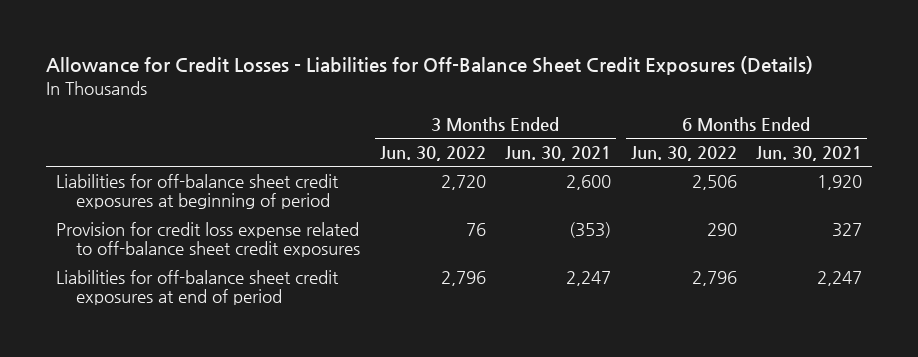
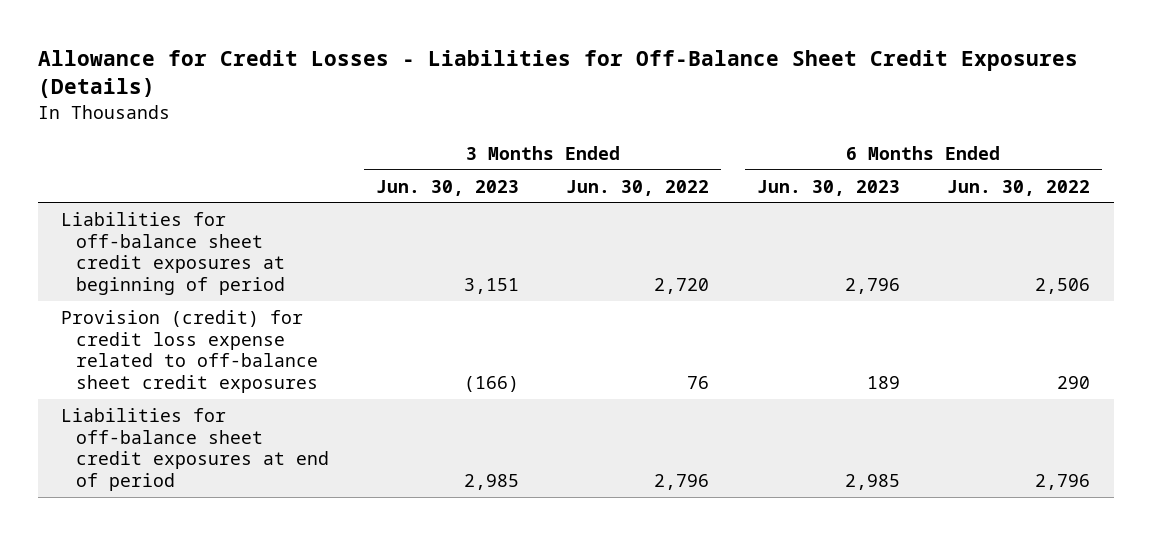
- | 3 Months Ended Jun. 30, 2022 | 3 Months Ended Jun. 30, 2021 | 6 Months Ended Jun. 30, 2022 | 6 Months Ended Jun. 30, 2021
+ | 3 Months Ended Jun. 30, 2023 | 3 Months Ended Jun. 30, 2022 | 6 Months Ended Jun. 30, 2023 | 6 Months Ended Jun. 30, 2022
- Provision for credit loss expense related to off-balance sheet credit exposures | 76 | (353) | 290 | 327
+ Provision (credit) for credit loss expense related to off-balance sheet credit exposures | (166) | 76 | 189 | 290

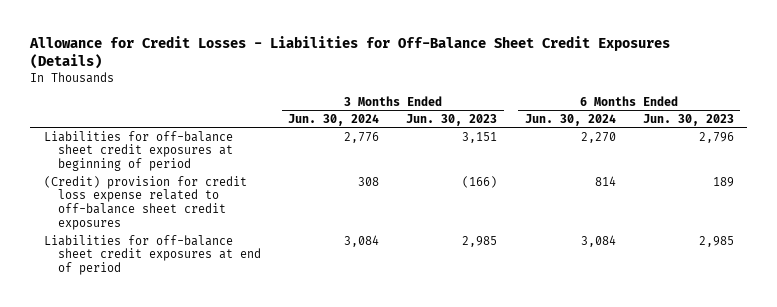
- | 3 Months Ended Jun. 30, 2023 | 3 Months Ended Jun. 30, 2022 | 6 Months Ended Jun. 30, 2023 | 6 Months Ended Jun. 30, 2022
+ | 3 Months Ended Jun. 30, 2024 | 3 Months Ended Jun. 30, 2023 | 6 Months Ended Jun. 30, 2024 | 6 Months Ended Jun. 30, 2023
- Provision (credit) for credit loss expense related to off-balance sheet credit exposures | (166) | 76 | 189 | 290
+ (Credit) provision for credit loss expense related to off-balance sheet credit exposures | 308 | (166) | 814 | 189

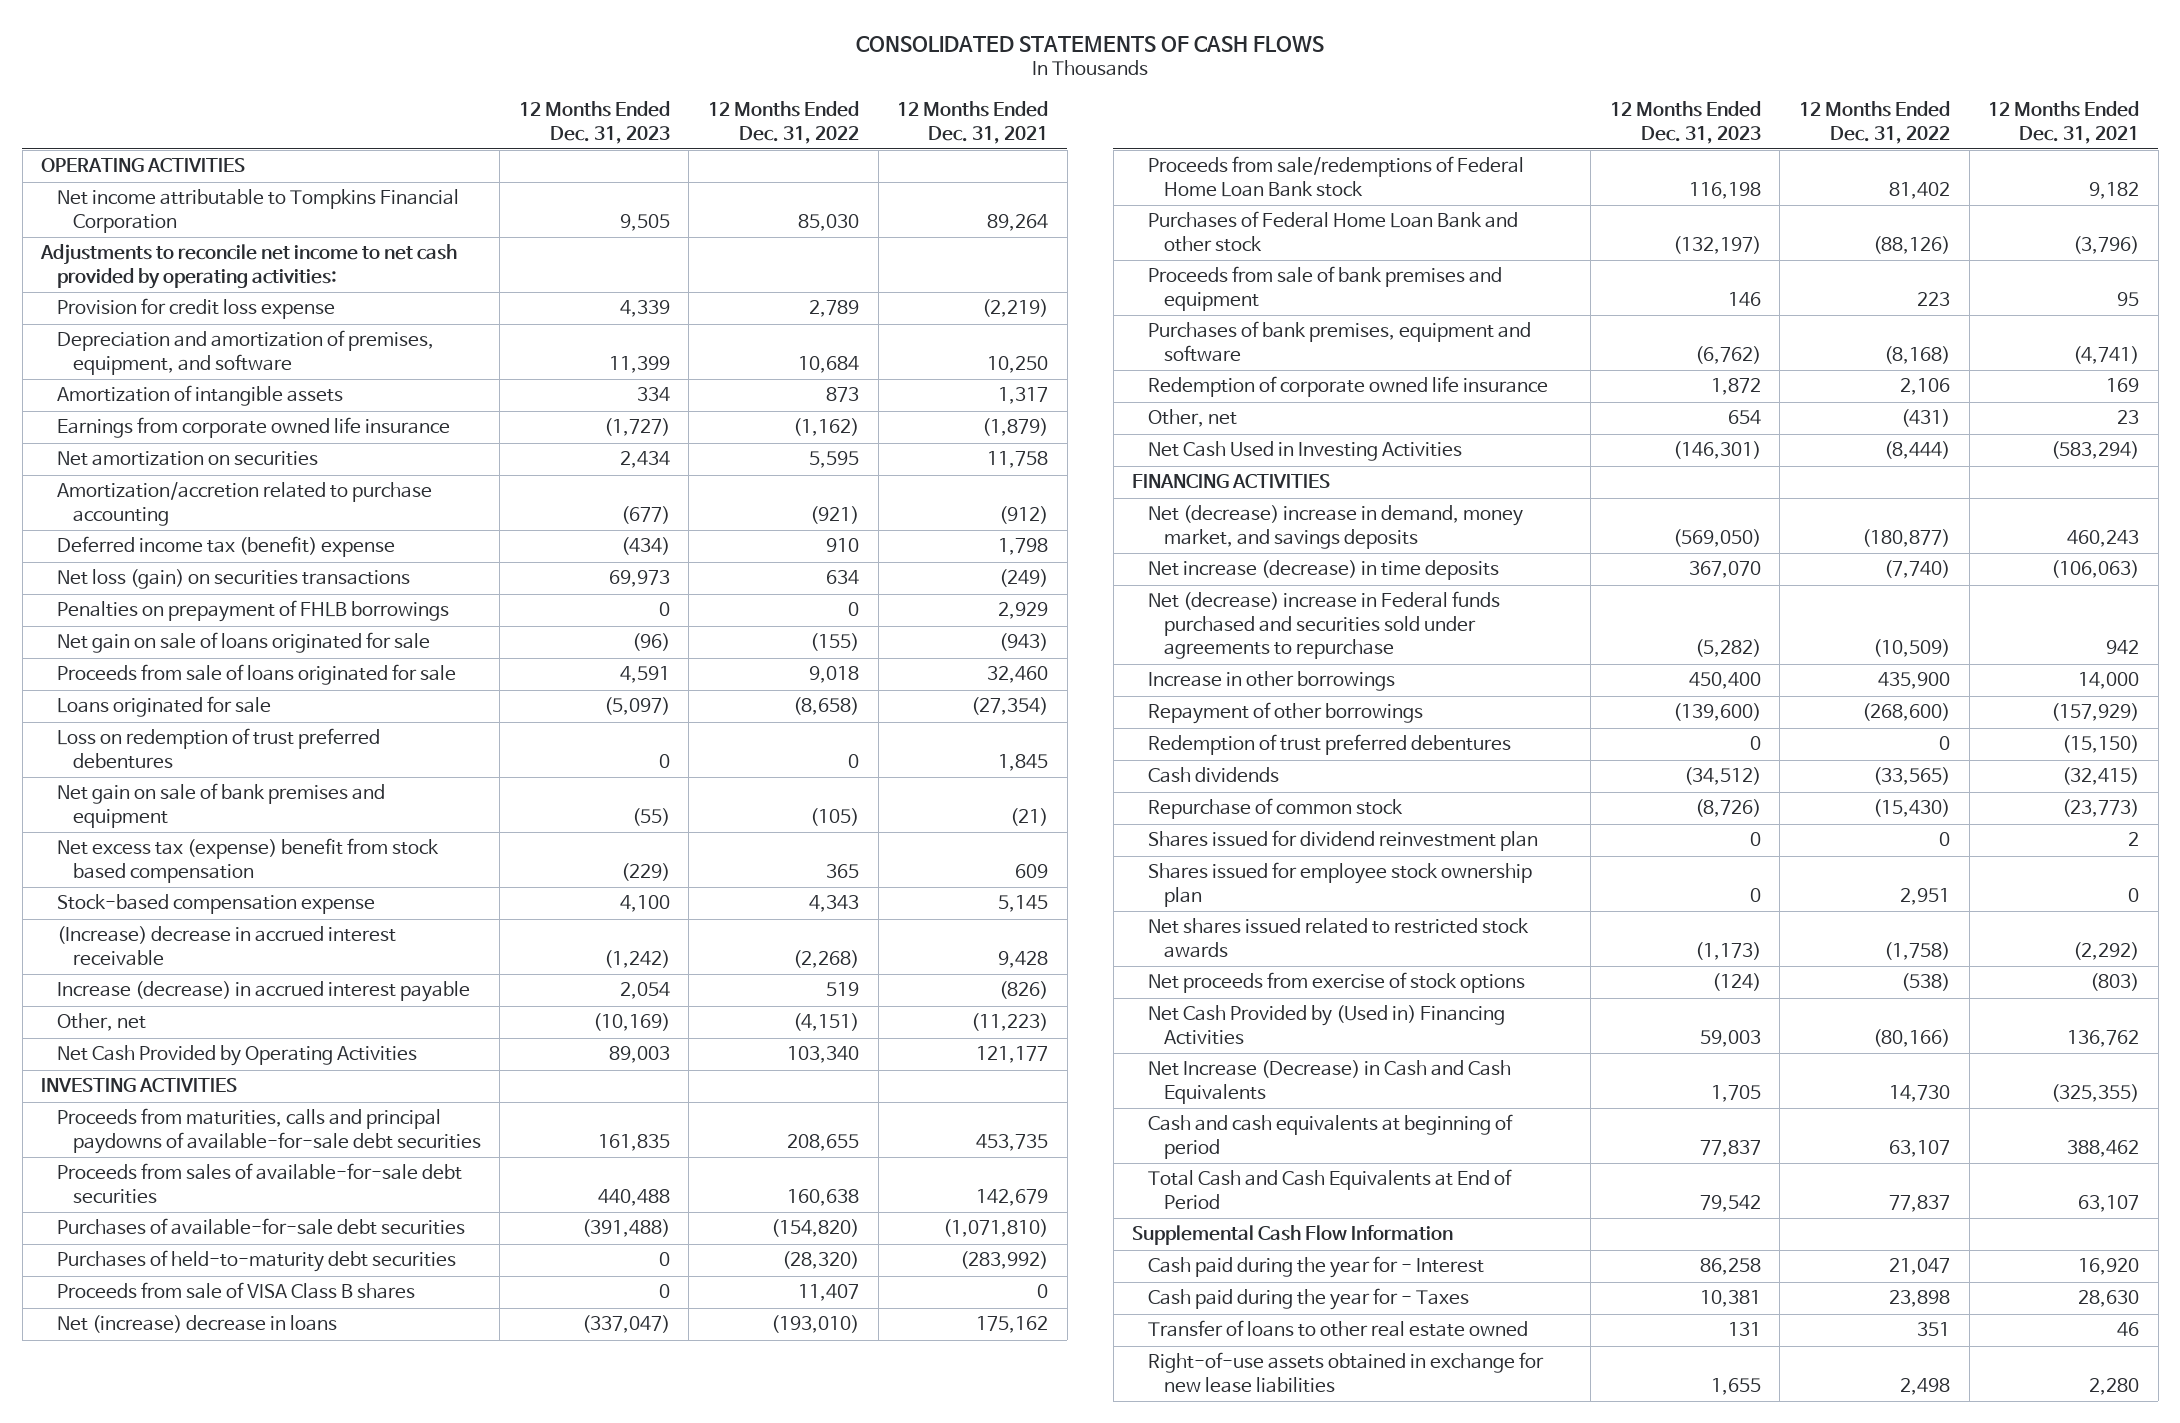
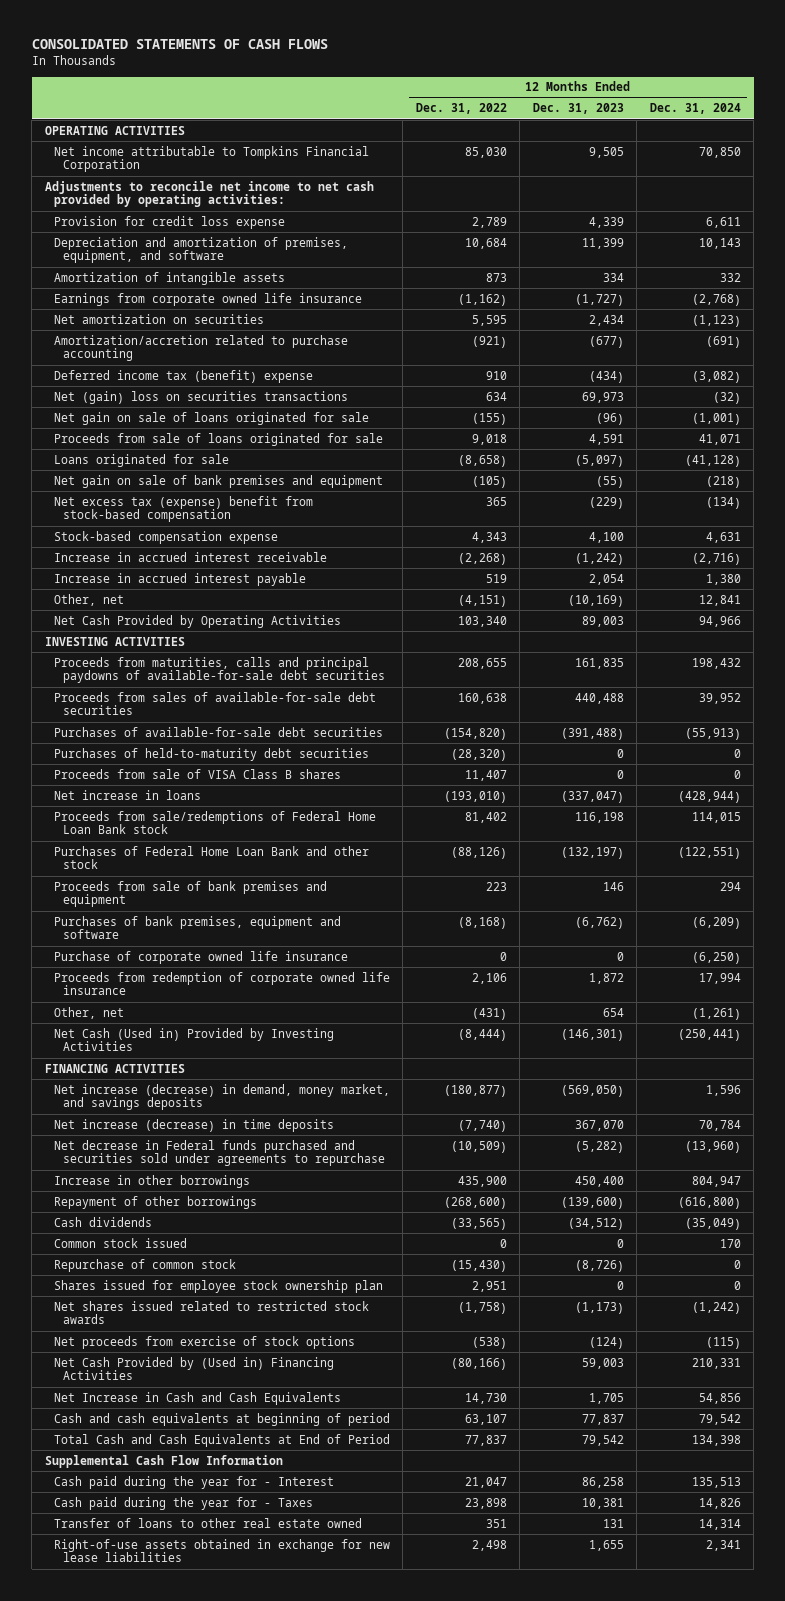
- | 12 Months Ended Dec. 31, 2023 | 12 Months Ended Dec. 31, 2022 | 12 Months Ended Dec. 31, 2021
+ | 12 Months Ended Dec. 31, 2022 | 12 Months Ended Dec. 31, 2023 | 12 Months Ended Dec. 31, 2024
- Net loss (gain) on securities transactions | 69,973 | 634 | (249)
- Penalties on prepayment of FHLB borrowings | 0 | 0 | 2,929
+ Net (gain) loss on securities transactions | 634 | 69,973 | (32)
- Loss on redemption of trust preferred debentures | 0 | 0 | 1,845
- Net excess tax (expense) benefit from stock based compensation | (229) | 365 | 609
+ Net excess tax (expense) benefit from stock-based compensation | 365 | (229) | (134)
- (Increase) decrease in accrued interest receivable | (1,242) | (2,268) | 9,428
- Increase (decrease) in accrued interest payable | 2,054 | 519 | (826)
+ Increase in accrued interest receivable | (2,268) | (1,242) | (2,716)
+ Increase in accrued interest payable | 519 | 2,054 | 1,380
- Net (increase) decrease in loans | (337,047) | (193,010) | 175,162
+ Net increase in loans | (193,010) | (337,047) | (428,944)
- Redemption of corporate owned life insurance | 1,872 | 2,106 | 169
+ Purchase of corporate owned life insurance | 0 | 0 | (6,250)
+ Proceeds from redemption of corporate owned life insurance | 2,106 | 1,872 | 17,994
- Net Cash Used in Investing Activities | (146,301) | (8,444) | (583,294)
+ Net Cash (Used in) Provided by Investing Activities | (8,444) | (146,301) | (250,441)
- Net (decrease) increase in demand, money market, and savings deposits | (569,050) | (180,877) | 460,243
+ Net increase (decrease) in demand, money market, and savings deposits | (180,877) | (569,050) | 1,596
- Net (decrease) increase in Federal funds purchased and securities sold under agreements to repurchase | (5,282) | (10,509) | 942
+ Net decrease in Federal funds purchased and securities sold under agreements to repurchase | (10,509) | (5,282) | (13,960)
- Redemption of trust preferred debentures | 0 | 0 | (15,150)
+ Common stock issued | 0 | 0 | 170
- Shares issued for dividend reinvestment plan | 0 | 0 | 2
- Net Increase (Decrease) in Cash and Cash Equivalents | 1,705 | 14,730 | (325,355)
+ Net Increase in Cash and Cash Equivalents | 14,730 | 1,705 | 54,856

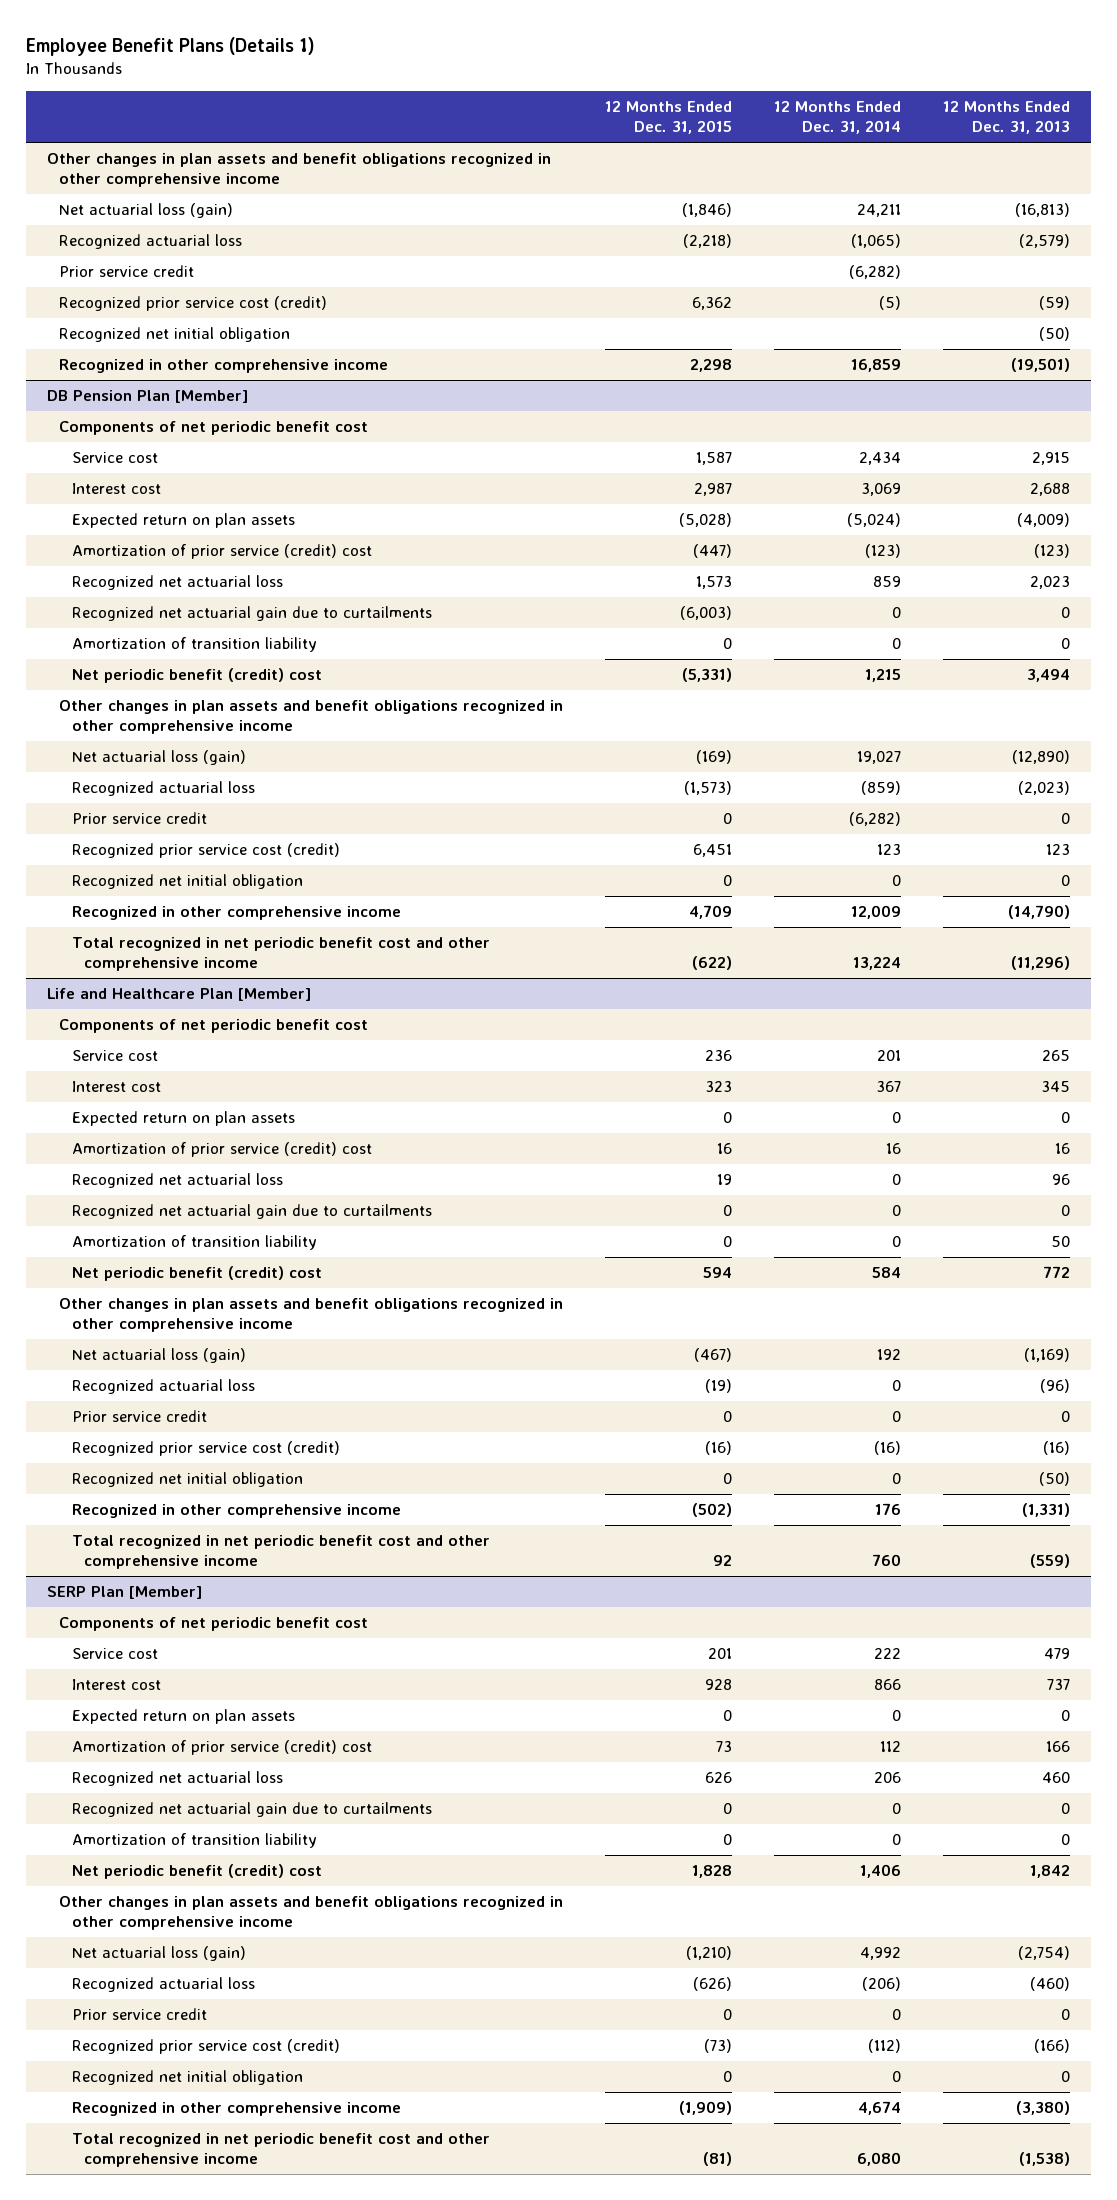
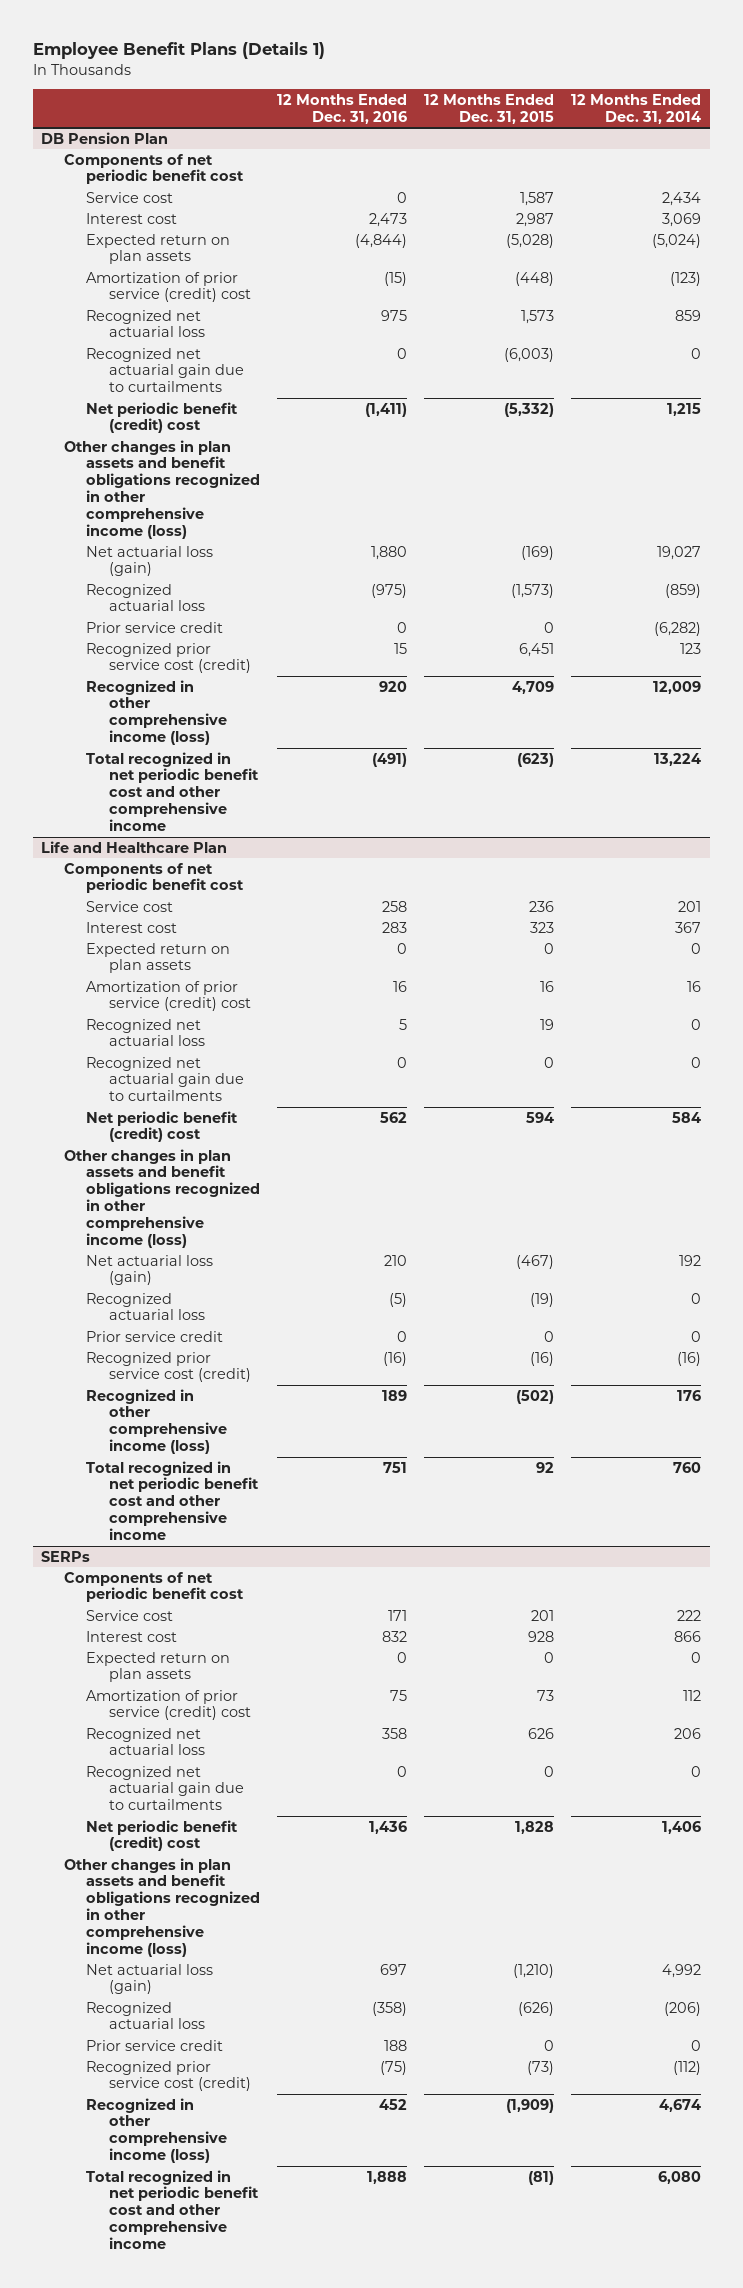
- | 12 Months Ended Dec. 31, 2015 | 12 Months Ended Dec. 31, 2014 | 12 Months Ended Dec. 31, 2013
+ | 12 Months Ended Dec. 31, 2016 | 12 Months Ended Dec. 31, 2015 | 12 Months Ended Dec. 31, 2014
- Other changes in plan assets and benefit obligations recognized in other comprehensive income
- Net actuarial loss (gain) | (1,846) | 24,211 | (16,813)
- Recognized actuarial loss | (2,218) | (1,065) | (2,579)
- Prior service credit | | (6,282) |
- Recognized prior service cost (credit) | 6,362 | (5) | (59)
- Recognized net initial obligation | | | (50)
- Recognized in other comprehensive income | 2,298 | 16,859 | (19,501)
- DB Pension Plan [Member]
+ DB Pension Plan
- Amortization of prior service (credit) cost | (447) | (123) | (123)
+ Amortization of prior service (credit) cost | (15) | (448) | (123)
- Amortization of transition liability | 0 | 0 | 0
- Net periodic benefit (credit) cost | (5,331) | 1,215 | 3,494
- Other changes in plan assets and benefit obligations recognized in other comprehensive income
+ Net periodic benefit (credit) cost | (1,411) | (5,332) | 1,215
+ Other changes in plan assets and benefit obligations recognized in other comprehensive income (loss)
- Recognized net initial obligation | 0 | 0 | 0
- Recognized in other comprehensive income | 4,709 | 12,009 | (14,790)
- Total recognized in net periodic benefit cost and other comprehensive income | (622) | 13,224 | (11,296)
- Life and Healthcare Plan [Member]
+ Recognized in other comprehensive income (loss) | 920 | 4,709 | 12,009
+ Total recognized in net periodic benefit cost and other comprehensive income | (491) | (623) | 13,224
+ Life and Healthcare Plan
- Amortization of transition liability | 0 | 0 | 50
- Other changes in plan assets and benefit obligations recognized in other comprehensive income
+ Other changes in plan assets and benefit obligations recognized in other comprehensive income (loss)
- Recognized net initial obligation | 0 | 0 | (50)
- Recognized in other comprehensive income | (502) | 176 | (1,331)
+ Recognized in other comprehensive income (loss) | 189 | (502) | 176
- SERP Plan [Member]
+ SERPs
- Amortization of transition liability | 0 | 0 | 0
- Other changes in plan assets and benefit obligations recognized in other comprehensive income
+ Other changes in plan assets and benefit obligations recognized in other comprehensive income (loss)
- Recognized net initial obligation | 0 | 0 | 0
- Recognized in other comprehensive income | (1,909) | 4,674 | (3,380)
+ Recognized in other comprehensive income (loss) | 452 | (1,909) | 4,674

